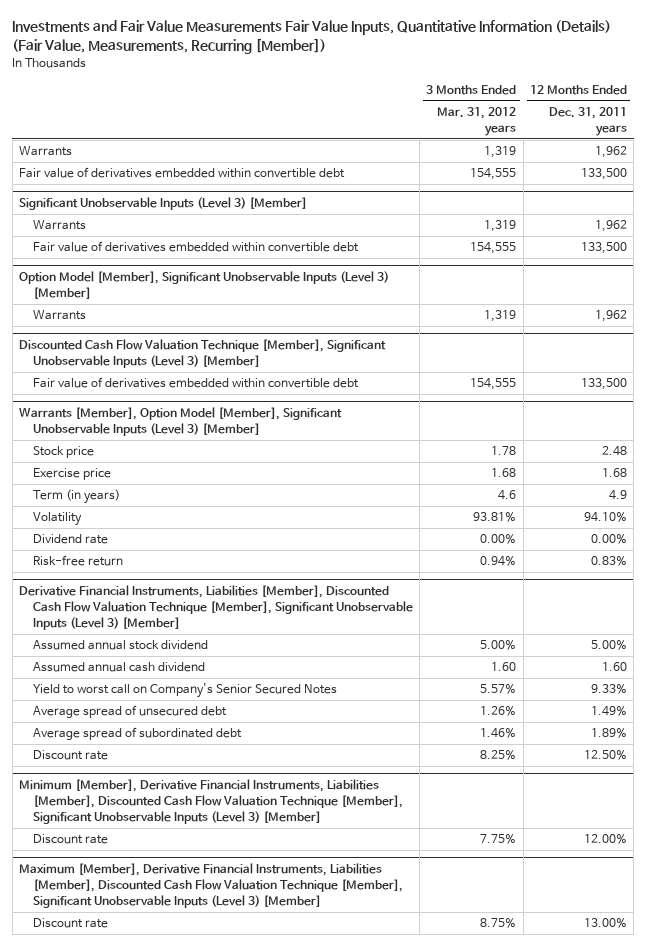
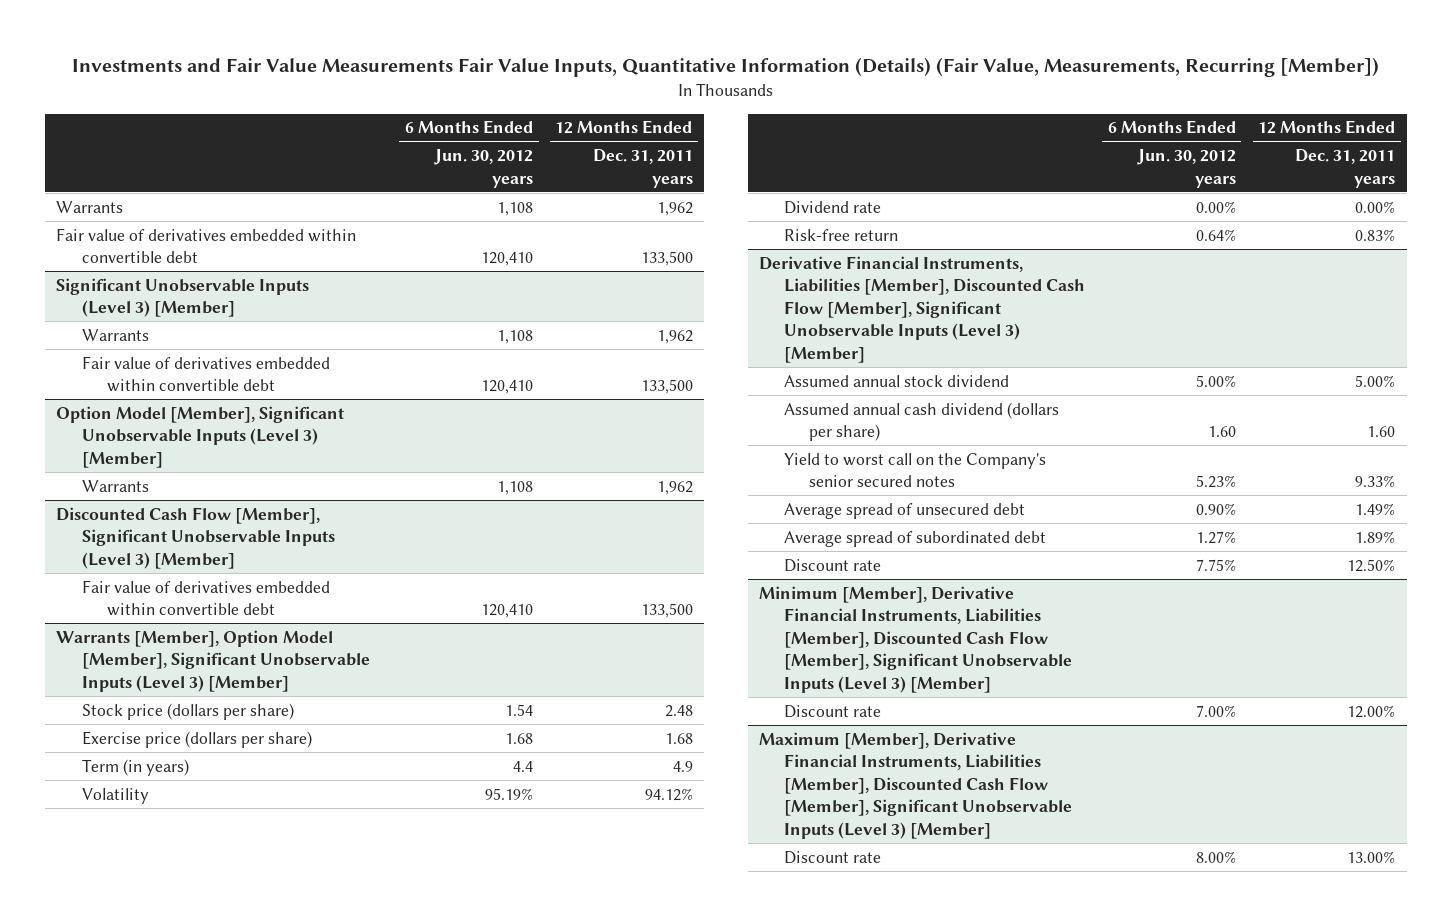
- | 3 Months Ended Mar. 31, 2012 years | 12 Months Ended Dec. 31, 2011 years
+ | 6 Months Ended Jun. 30, 2012 years | 12 Months Ended Dec. 31, 2011 years
- Discounted Cash Flow Valuation Technique [Member], Significant Unobservable Inputs (Level 3) [Member]
+ Discounted Cash Flow [Member], Significant Unobservable Inputs (Level 3) [Member]
@ Warrants [Member], Option Model [Member], Significant Unobservable Inputs (Level 3) [Member]
- Stock price | 1.78 | 2.48
- Exercise price | 1.68 | 1.68
+ Stock price (dollars per share) | 1.54 | 2.48
+ Exercise price (dollars per share) | 1.68 | 1.68
- Volatility | 93.81% | 94.10%
+ Volatility | 95.19% | 94.12%
- Derivative Financial Instruments, Liabilities [Member], Discounted Cash Flow Valuation Technique [Member], Significant Unobservable Inputs (Level 3) [Member]
+ Derivative Financial Instruments, Liabilities [Member], Discounted Cash Flow [Member], Significant Unobservable Inputs (Level 3) [Member]
- Assumed annual cash dividend | 1.60 | 1.60
- Yield to worst call on Company's Senior Secured Notes | 5.57% | 9.33%
+ Assumed annual cash dividend (dollars per share) | 1.60 | 1.60
+ Yield to worst call on the Company's senior secured notes | 5.23% | 9.33%
- Minimum [Member], Derivative Financial Instruments, Liabilities [Member], Discounted Cash Flow Valuation Technique [Member], Significant Unobservable Inputs (Level 3) [Member]
+ Minimum [Member], Derivative Financial Instruments, Liabilities [Member], Discounted Cash Flow [Member], Significant Unobservable Inputs (Level 3) [Member]
- Maximum [Member], Derivative Financial Instruments, Liabilities [Member], Discounted Cash Flow Valuation Technique [Member], Significant Unobservable Inputs (Level 3) [Member]
+ Maximum [Member], Derivative Financial Instruments, Liabilities [Member], Discounted Cash Flow [Member], Significant Unobservable Inputs (Level 3) [Member]

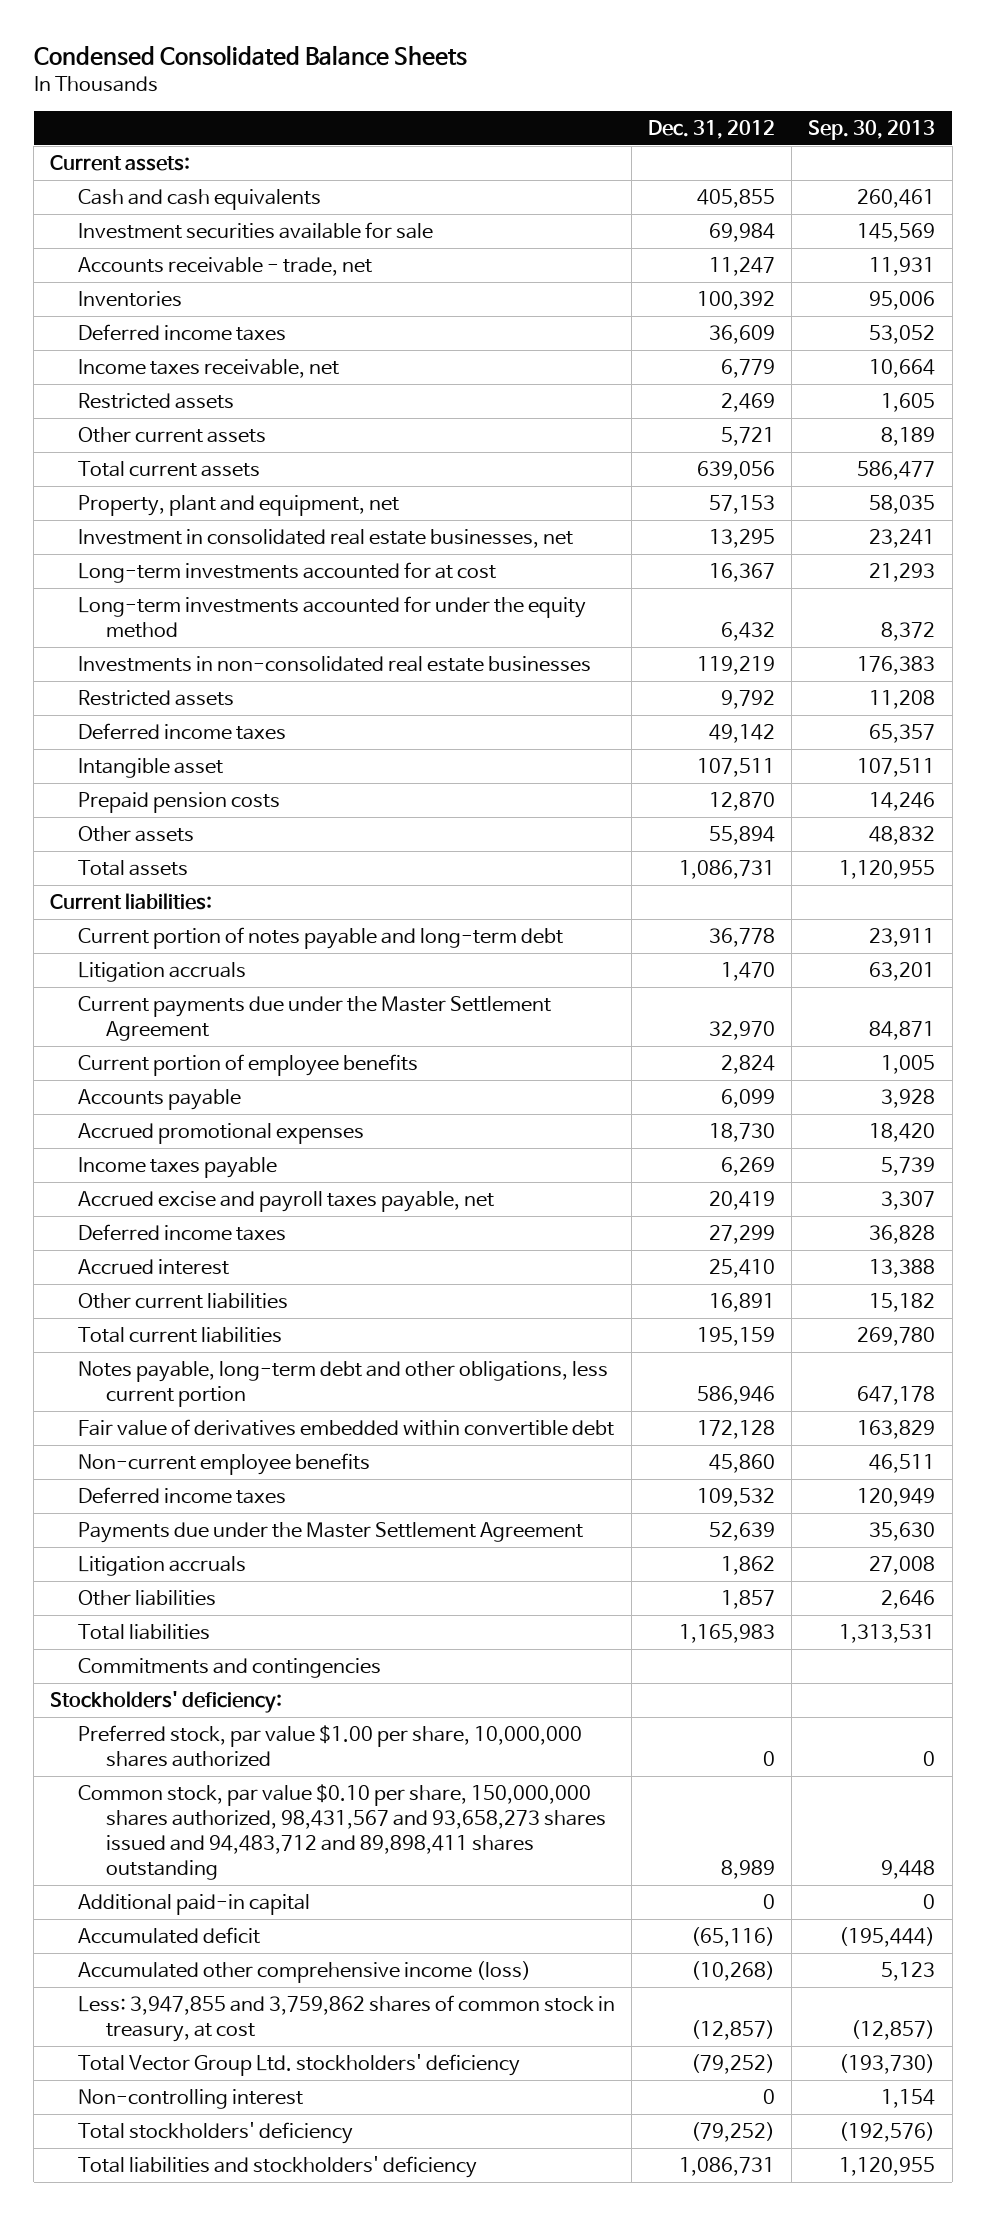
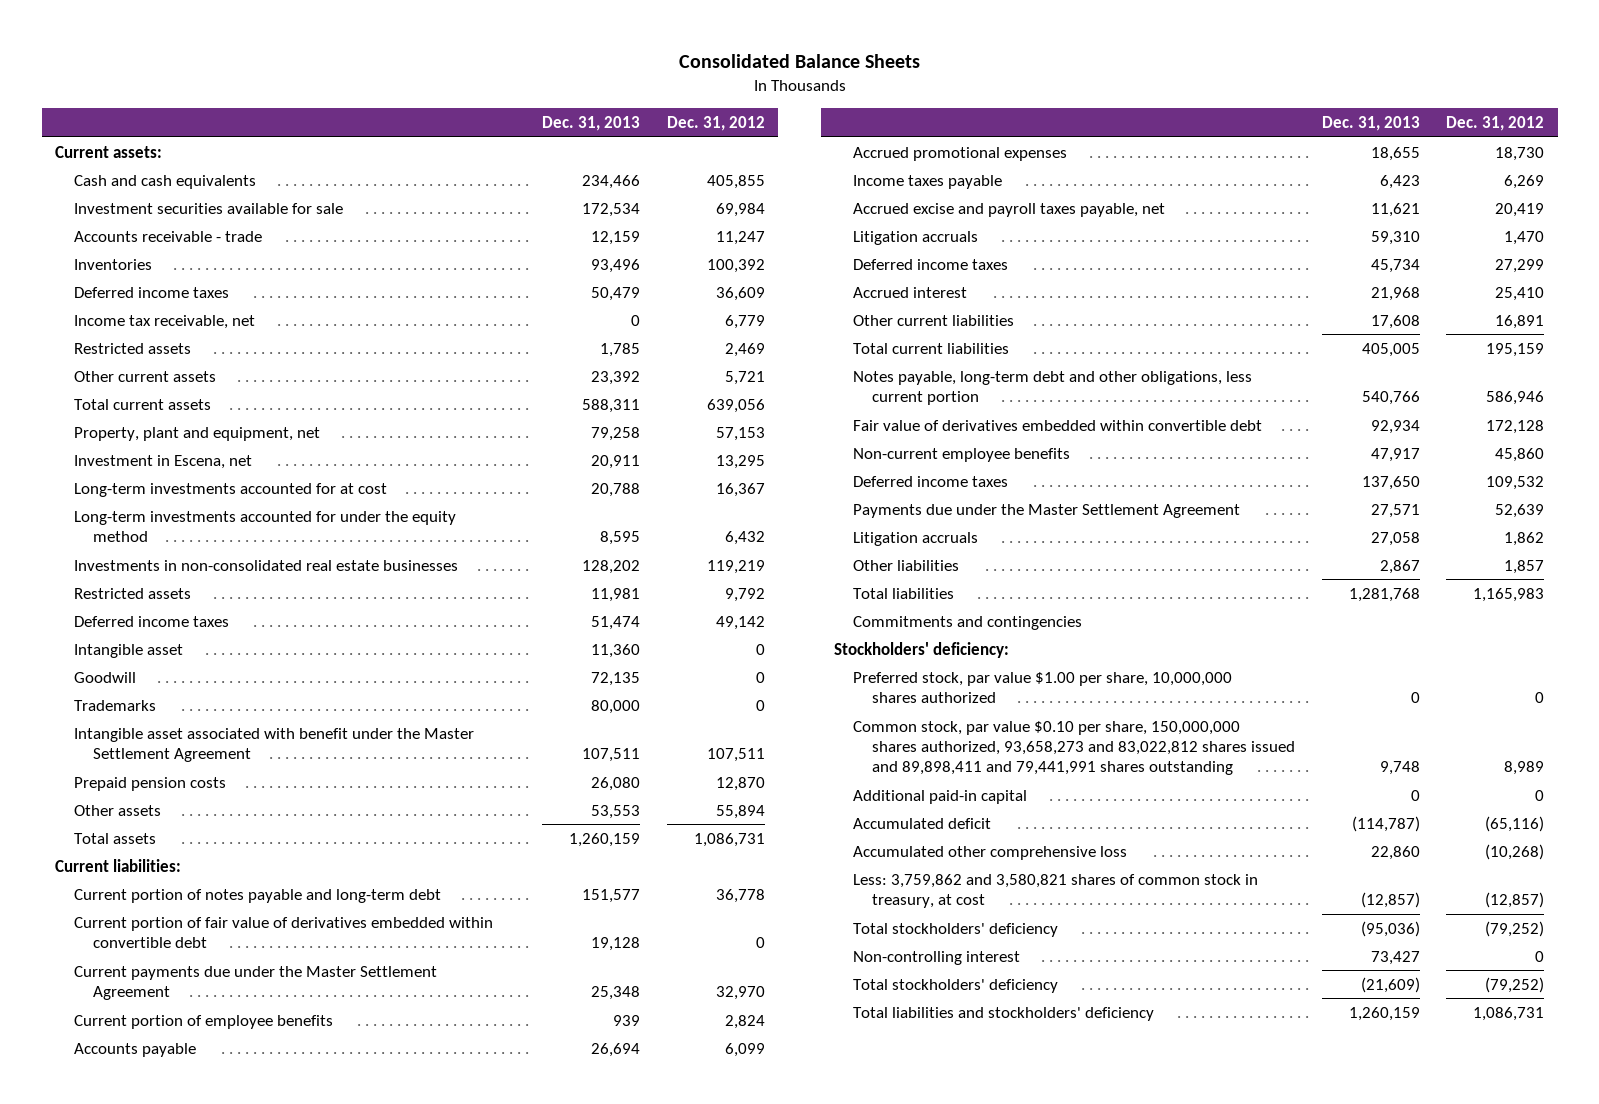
- Condensed Consolidated Balance Sheets
+ Consolidated Balance Sheets
- | Dec. 31, 2012 | Sep. 30, 2013
+ | Dec. 31, 2013 | Dec. 31, 2012
- Accounts receivable - trade, net | 11,247 | 11,931
+ Accounts receivable - trade | 12,159 | 11,247
- Income taxes receivable, net | 6,779 | 10,664
+ Income tax receivable, net | 0 | 6,779
- Investment in consolidated real estate businesses, net | 13,295 | 23,241
+ Investment in Escena, net | 20,911 | 13,295
- Intangible asset | 107,511 | 107,511
+ Intangible asset | 11,360 | 0
+ Goodwill | 72,135 | 0
+ Trademarks | 80,000 | 0
+ Intangible asset associated with benefit under the Master Settlement Agreement | 107,511 | 107,511
+ Current portion of fair value of derivatives embedded within convertible debt | 19,128 | 0
moved down: Litigation accruals | 59,310 | 1,470
- Common stock, par value $0.10 per share, 150,000,000 shares authorized, 98,431,567 and 93,658,273 shares issued and 94,483,712 and 89,898,411 shares outstanding | 8,989 | 9,448
+ Common stock, par value $0.10 per share, 150,000,000 shares authorized, 93,658,273 and 83,022,812 shares issued and 89,898,411 and 79,441,991 shares outstanding | 9,748 | 8,989
- Accumulated other comprehensive income (loss) | (10,268) | 5,123
- Less: 3,947,855 and 3,759,862 shares of common stock in treasury, at cost | (12,857) | (12,857)
- Total Vector Group Ltd. stockholders' deficiency | (79,252) | (193,730)
+ Accumulated other comprehensive loss | 22,860 | (10,268)
+ Less: 3,759,862 and 3,580,821 shares of common stock in treasury, at cost | (12,857) | (12,857)
+ Total stockholders' deficiency | (95,036) | (79,252)

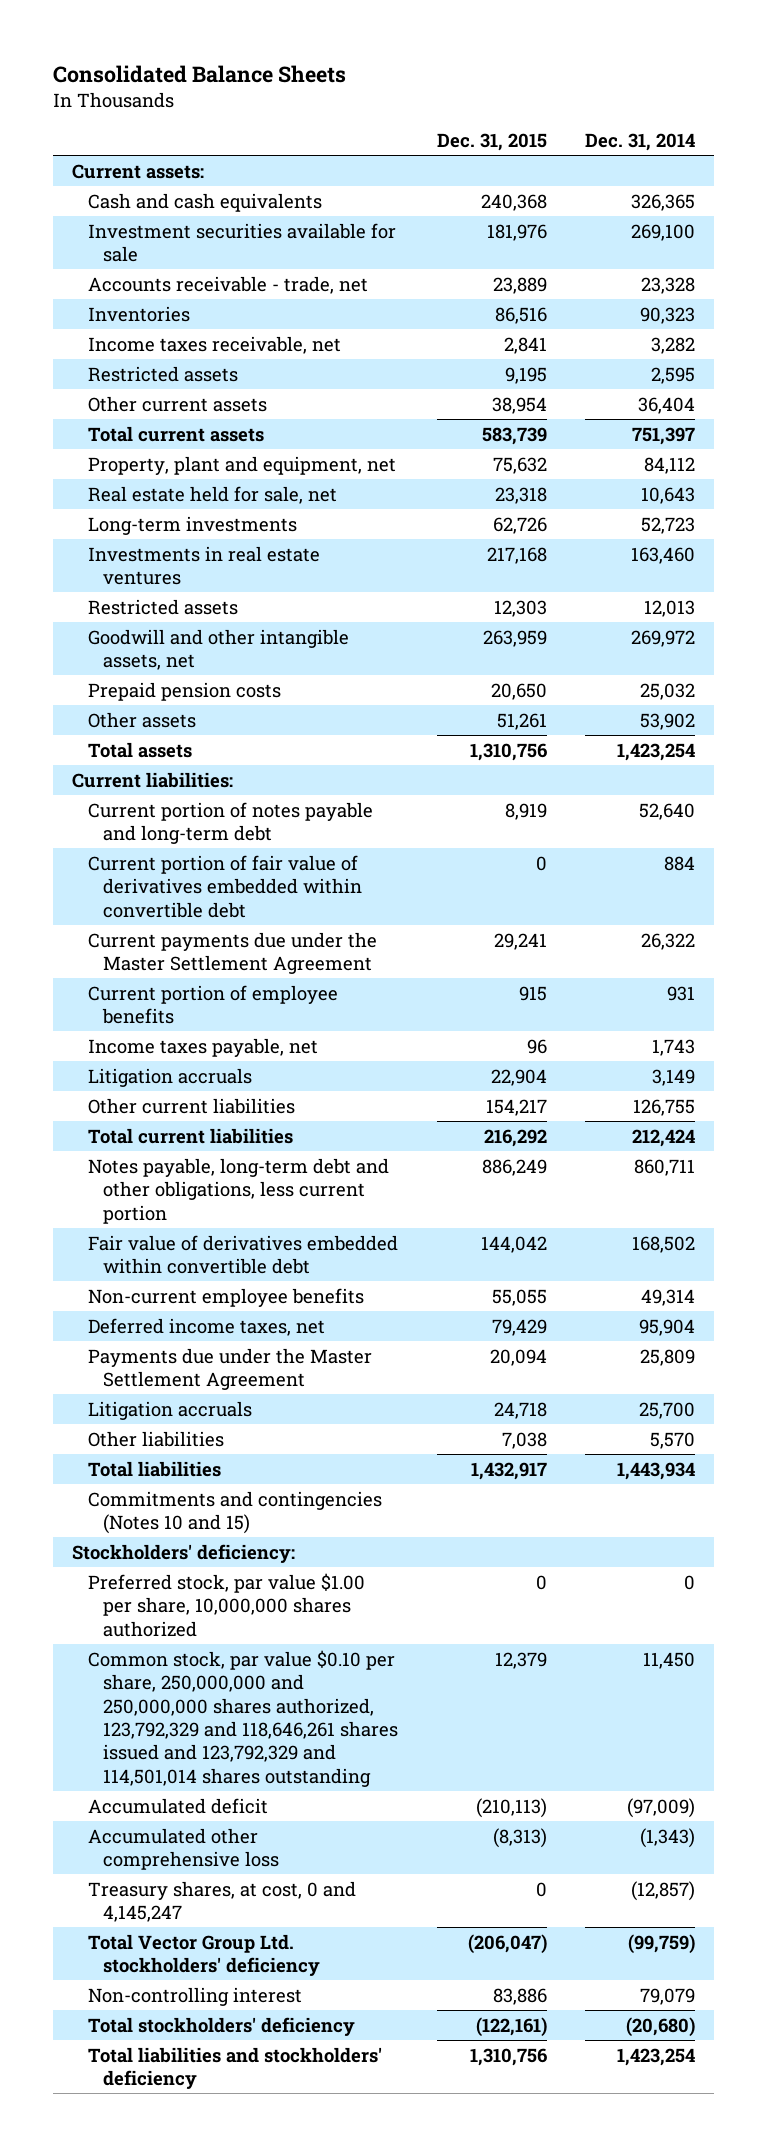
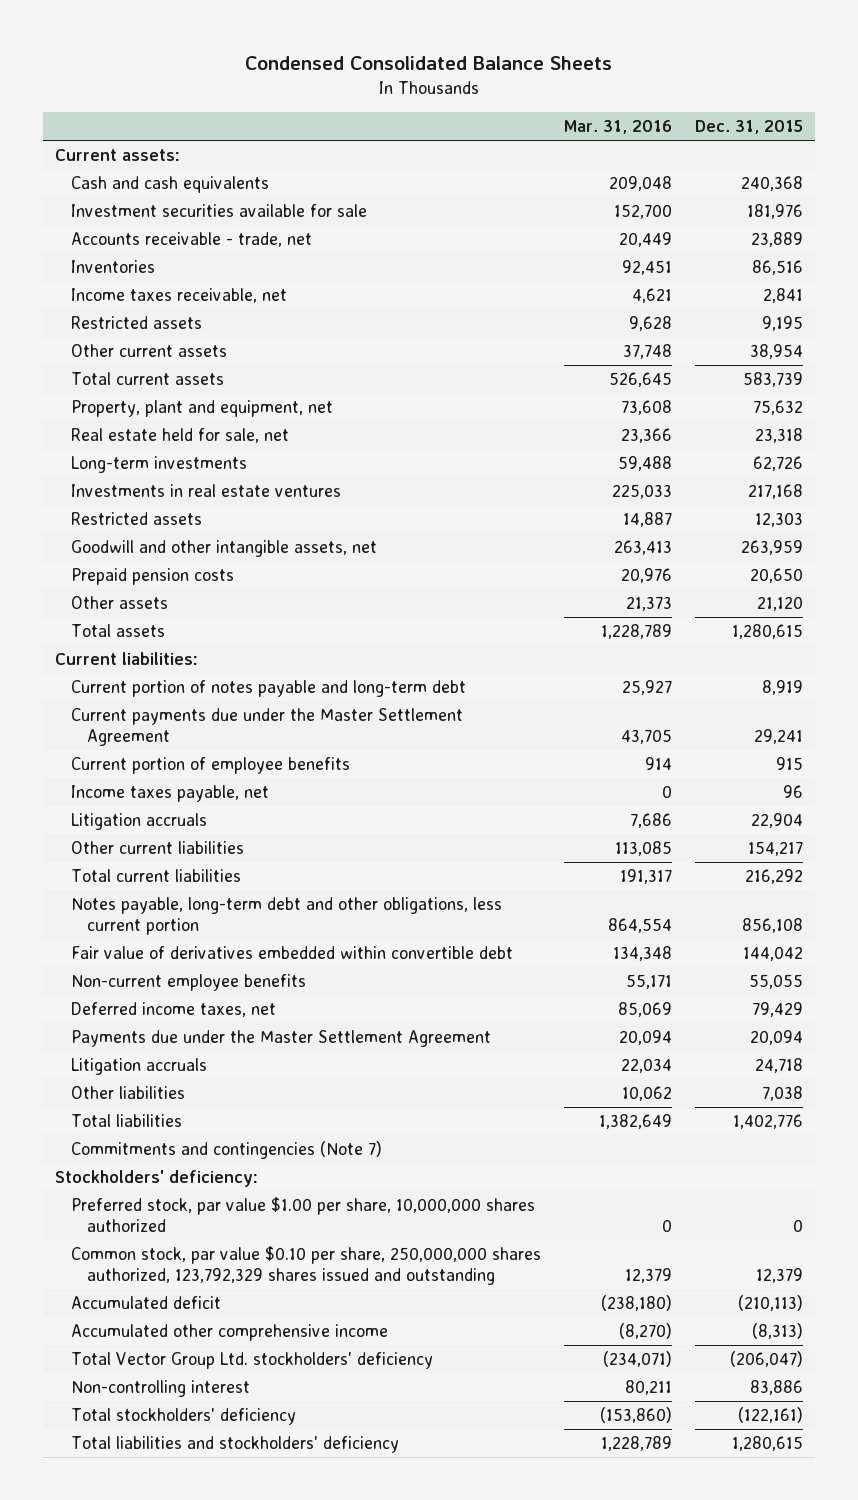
- Consolidated Balance Sheets
+ Condensed Consolidated Balance Sheets
- | Dec. 31, 2015 | Dec. 31, 2014
+ | Mar. 31, 2016 | Dec. 31, 2015
- Other assets | 51,261 | 53,902
- Total assets | 1,310,756 | 1,423,254
+ Other assets | 21,373 | 21,120
+ Total assets | 1,228,789 | 1,280,615
- Current portion of fair value of derivatives embedded within convertible debt | 0 | 884
- Notes payable, long-term debt and other obligations, less current portion | 886,249 | 860,711
+ Notes payable, long-term debt and other obligations, less current portion | 864,554 | 856,108
- Total liabilities | 1,432,917 | 1,443,934
- Commitments and contingencies (Notes 10 and 15)
+ Total liabilities | 1,382,649 | 1,402,776
+ Commitments and contingencies (Note 7)
- Common stock, par value $0.10 per share, 250,000,000 and 250,000,000 shares authorized, 123,792,329 and 118,646,261 shares issued and 123,792,329 and 114,501,014 shares outstanding | 12,379 | 11,450
+ Common stock, par value $0.10 per share, 250,000,000 shares authorized, 123,792,329 shares issued and outstanding | 12,379 | 12,379
- Accumulated other comprehensive loss | (8,313) | (1,343)
- Treasury shares, at cost, 0 and 4,145,247 | 0 | (12,857)
+ Accumulated other comprehensive income | (8,270) | (8,313)
- Total liabilities and stockholders' deficiency | 1,310,756 | 1,423,254
+ Total liabilities and stockholders' deficiency | 1,228,789 | 1,280,615

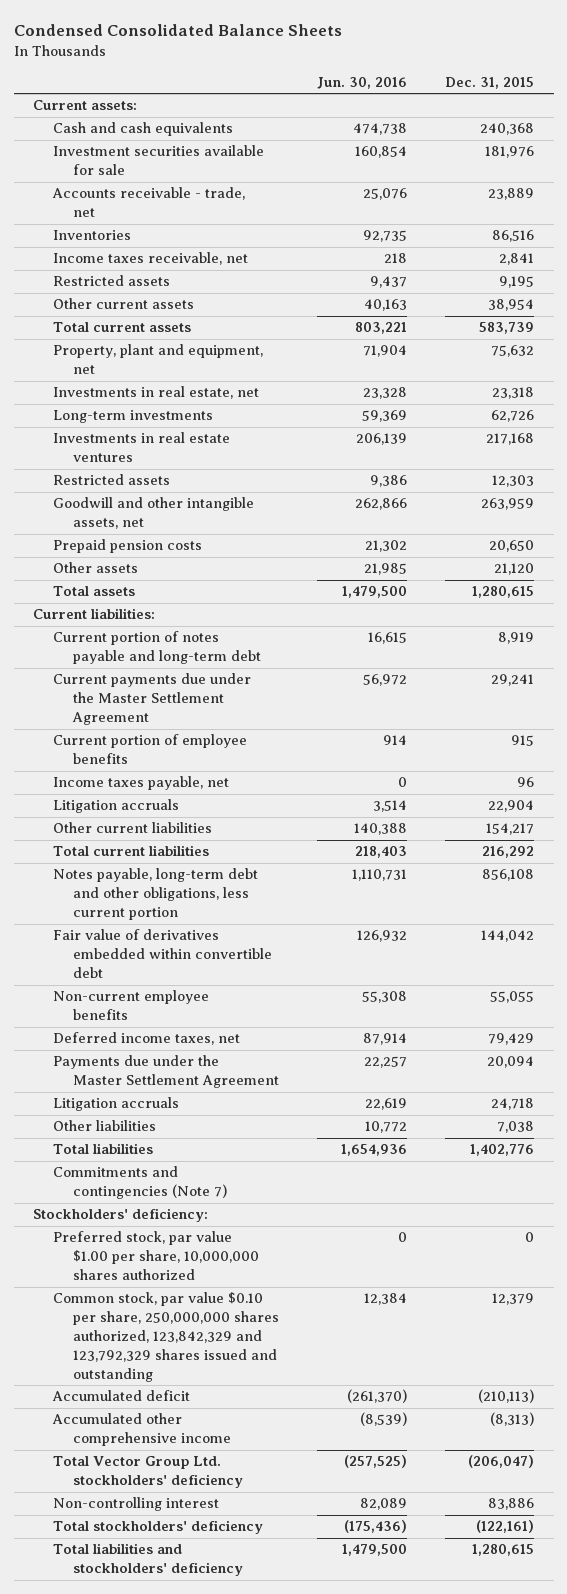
- | Mar. 31, 2016 | Dec. 31, 2015
+ | Jun. 30, 2016 | Dec. 31, 2015
- Real estate held for sale, net | 23,366 | 23,318
+ Investments in real estate, net | 23,328 | 23,318
- Common stock, par value $0.10 per share, 250,000,000 shares authorized, 123,792,329 shares issued and outstanding | 12,379 | 12,379
+ Common stock, par value $0.10 per share, 250,000,000 shares authorized, 123,842,329 and 123,792,329 shares issued and outstanding | 12,384 | 12,379

